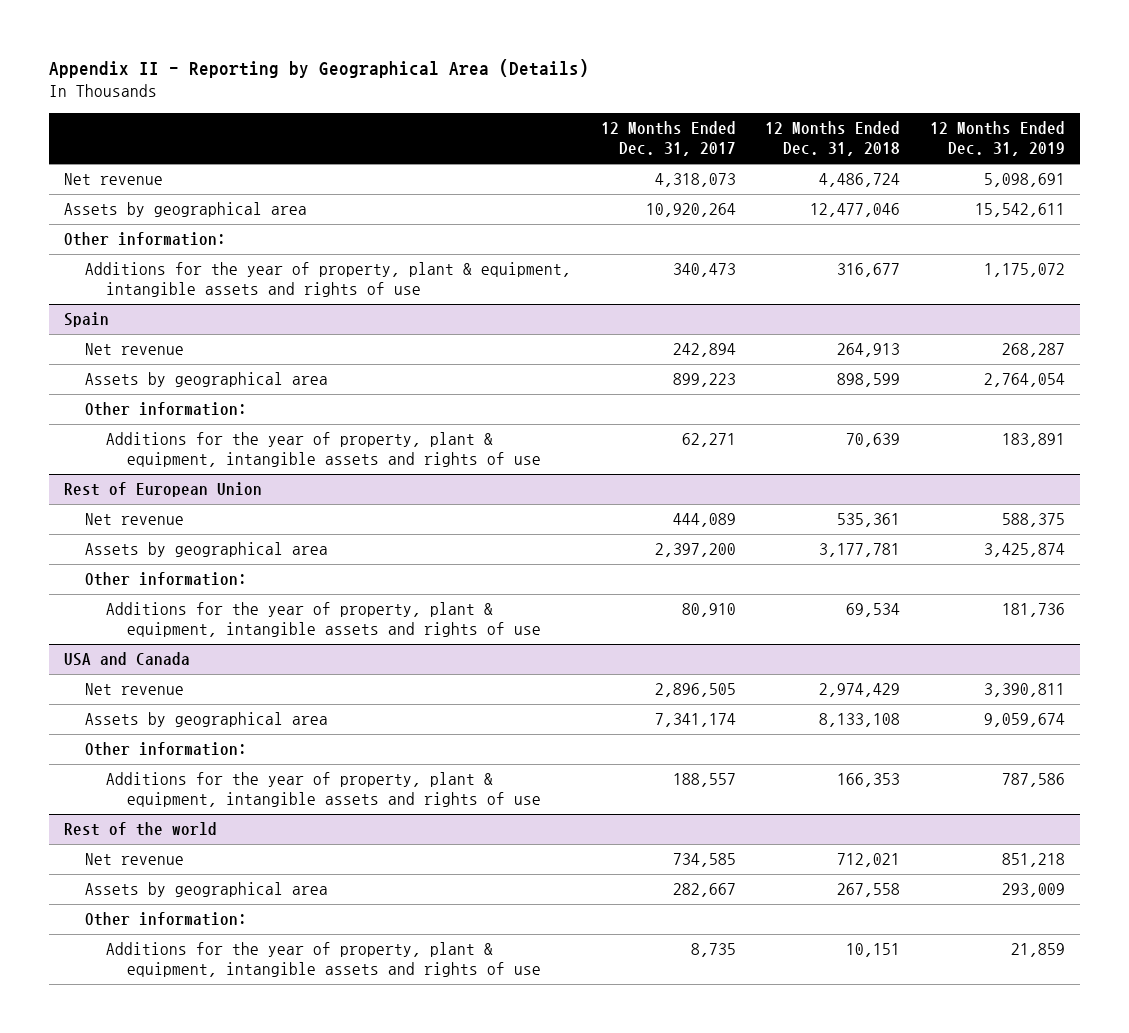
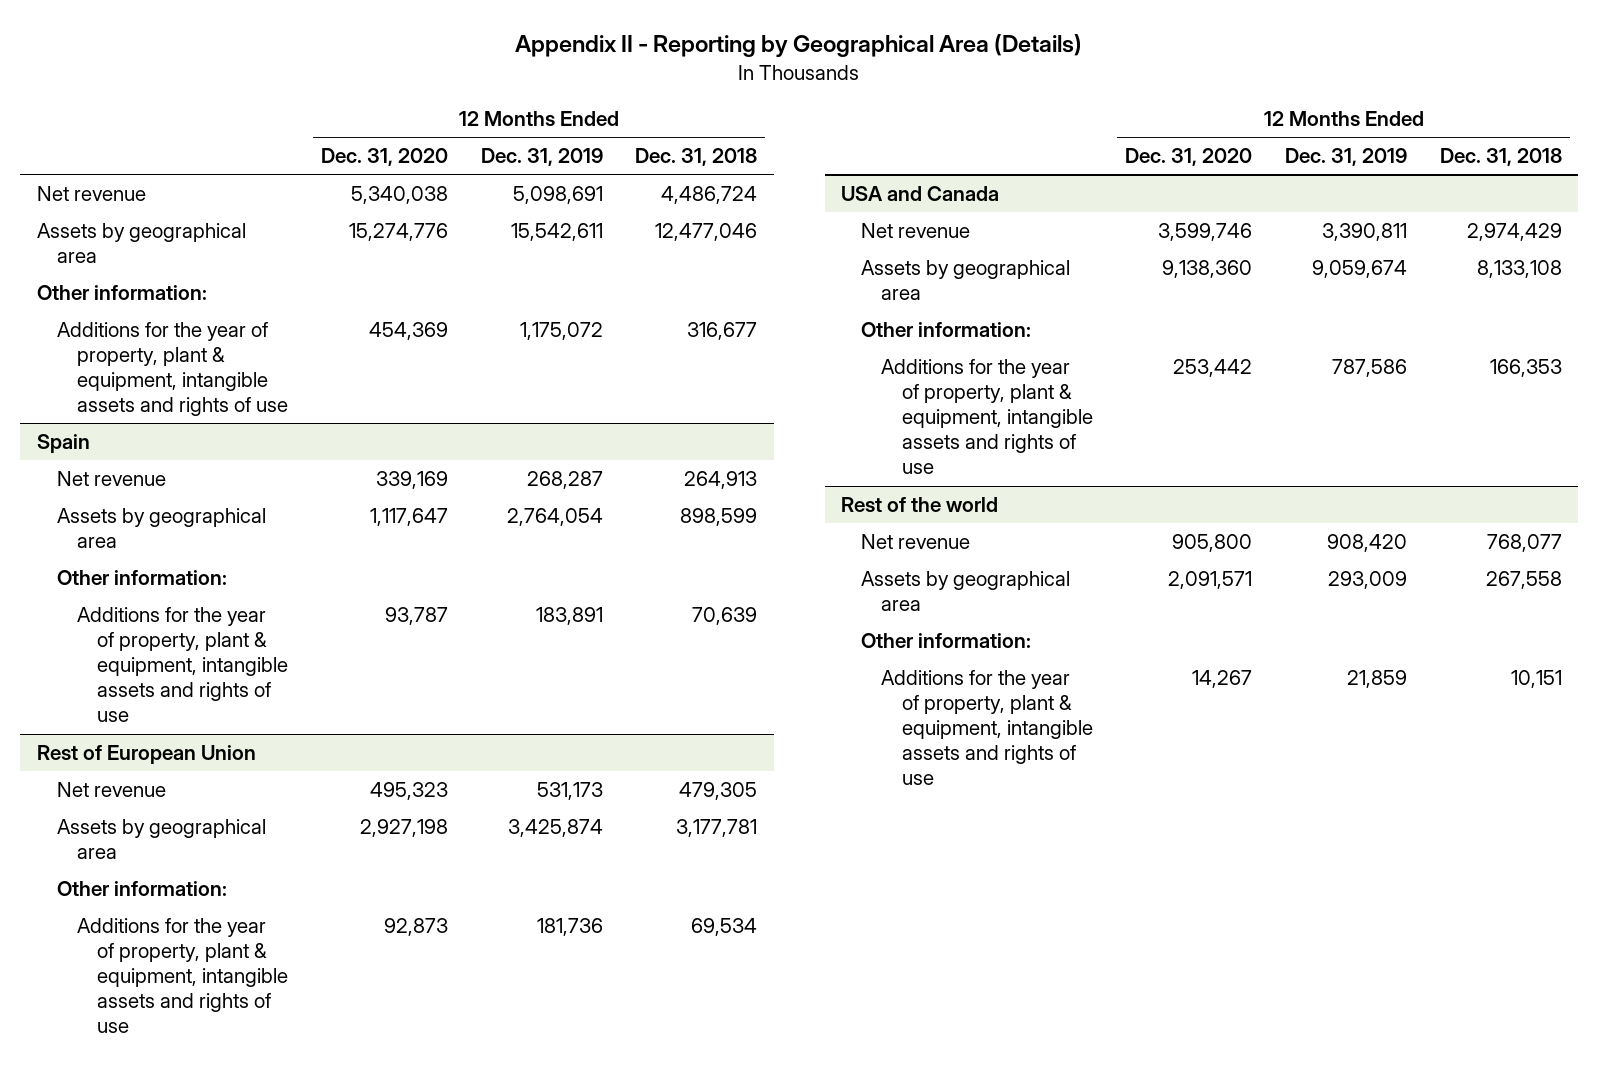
- | 12 Months Ended Dec. 31, 2017 | 12 Months Ended Dec. 31, 2018 | 12 Months Ended Dec. 31, 2019
+ | 12 Months Ended Dec. 31, 2020 | 12 Months Ended Dec. 31, 2019 | 12 Months Ended Dec. 31, 2018
@ Rest of European Union
- Net revenue | 444,089 | 535,361 | 588,375
+ Net revenue | 495,323 | 531,173 | 479,305
@ Rest of the world
- Net revenue | 734,585 | 712,021 | 851,218
+ Net revenue | 905,800 | 908,420 | 768,077

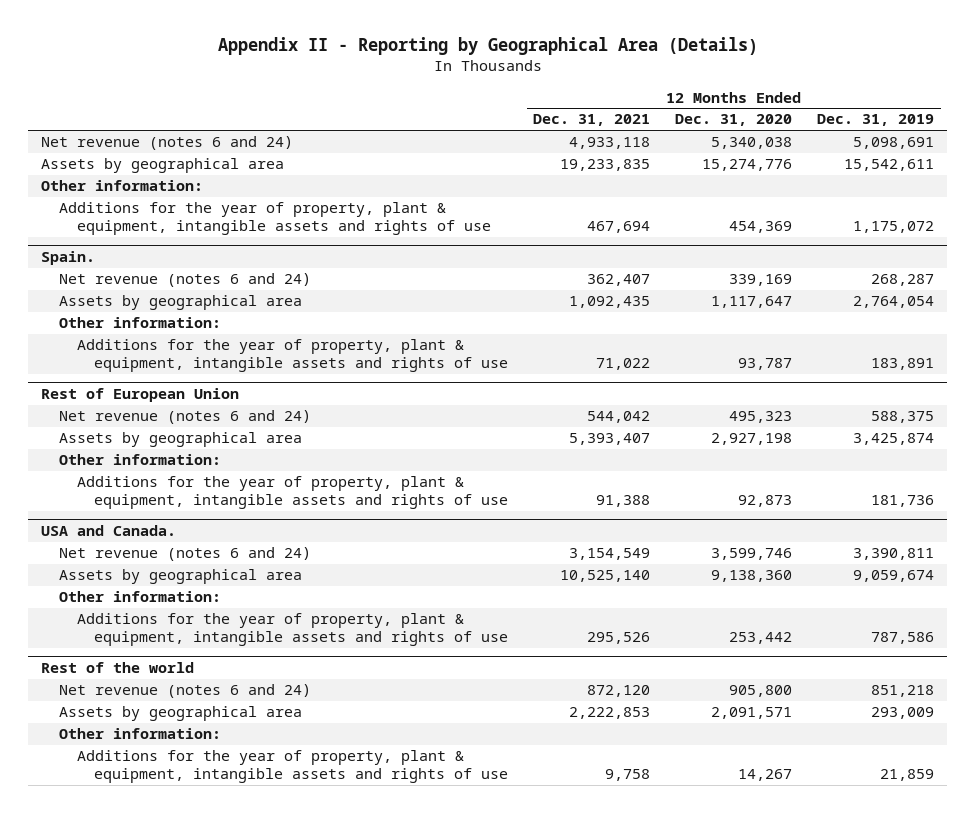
- | 12 Months Ended Dec. 31, 2020 | 12 Months Ended Dec. 31, 2019 | 12 Months Ended Dec. 31, 2018
+ | 12 Months Ended Dec. 31, 2021 | 12 Months Ended Dec. 31, 2020 | 12 Months Ended Dec. 31, 2019
- Net revenue | 5,340,038 | 5,098,691 | 4,486,724
+ Net revenue (notes 6 and 24) | 4,933,118 | 5,340,038 | 5,098,691
- Spain
- Net revenue | 339,169 | 268,287 | 264,913
+ Spain.
+ Net revenue (notes 6 and 24) | 362,407 | 339,169 | 268,287
@ Rest of European Union
- Net revenue | 495,323 | 531,173 | 479,305
+ Net revenue (notes 6 and 24) | 544,042 | 495,323 | 588,375
- USA and Canada
- Net revenue | 3,599,746 | 3,390,811 | 2,974,429
+ USA and Canada.
+ Net revenue (notes 6 and 24) | 3,154,549 | 3,599,746 | 3,390,811
@ Rest of the world
- Net revenue | 905,800 | 908,420 | 768,077
+ Net revenue (notes 6 and 24) | 872,120 | 905,800 | 851,218

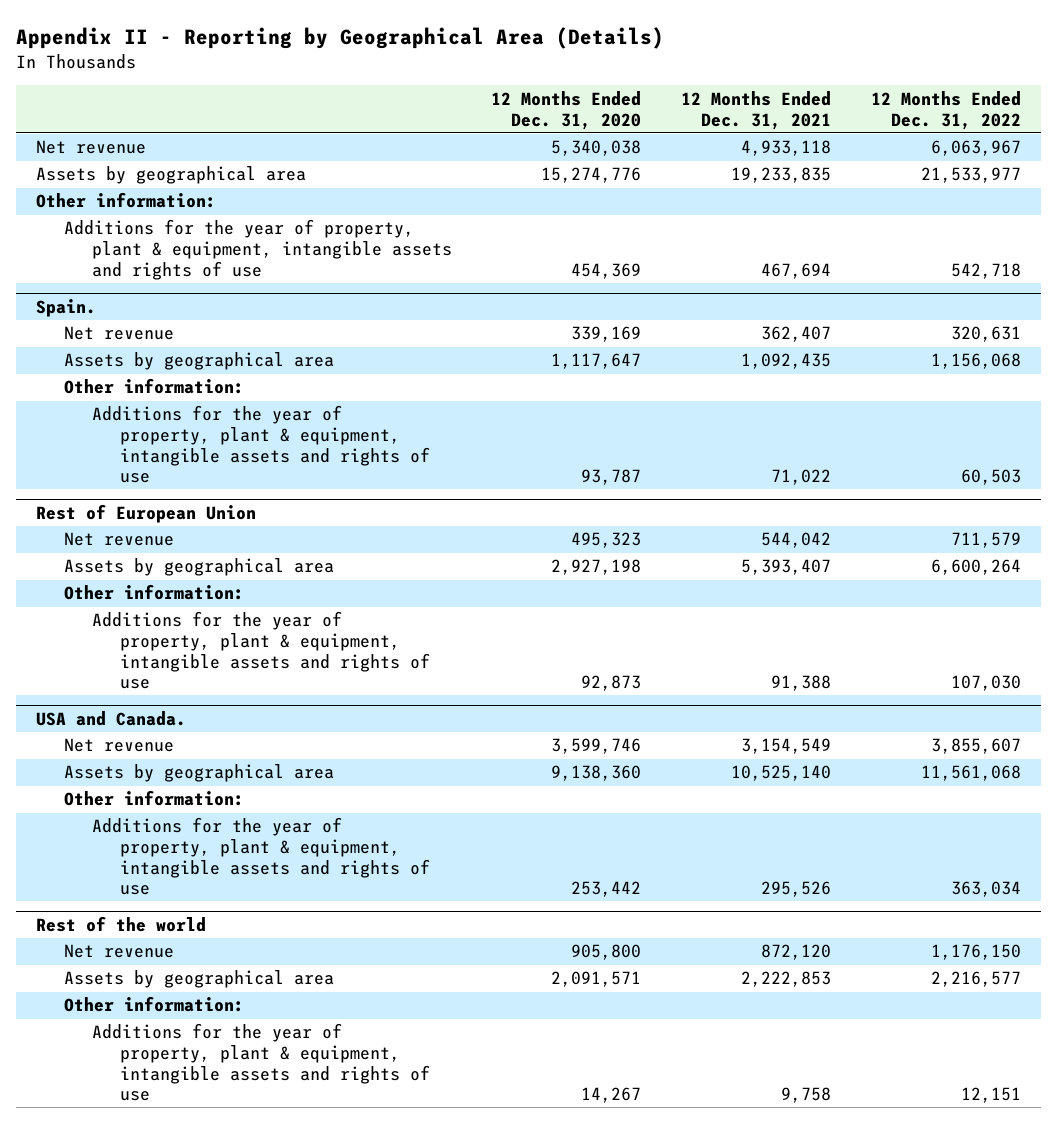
- | 12 Months Ended Dec. 31, 2021 | 12 Months Ended Dec. 31, 2020 | 12 Months Ended Dec. 31, 2019
+ | 12 Months Ended Dec. 31, 2020 | 12 Months Ended Dec. 31, 2021 | 12 Months Ended Dec. 31, 2022
- Net revenue (notes 6 and 24) | 4,933,118 | 5,340,038 | 5,098,691
+ Net revenue | 5,340,038 | 4,933,118 | 6,063,967
@ Spain.
- Net revenue (notes 6 and 24) | 362,407 | 339,169 | 268,287
+ Net revenue | 339,169 | 362,407 | 320,631
@ Rest of European Union
- Net revenue (notes 6 and 24) | 544,042 | 495,323 | 588,375
+ Net revenue | 495,323 | 544,042 | 711,579
@ USA and Canada.
- Net revenue (notes 6 and 24) | 3,154,549 | 3,599,746 | 3,390,811
+ Net revenue | 3,599,746 | 3,154,549 | 3,855,607
@ Rest of the world
- Net revenue (notes 6 and 24) | 872,120 | 905,800 | 851,218
+ Net revenue | 905,800 | 872,120 | 1,176,150

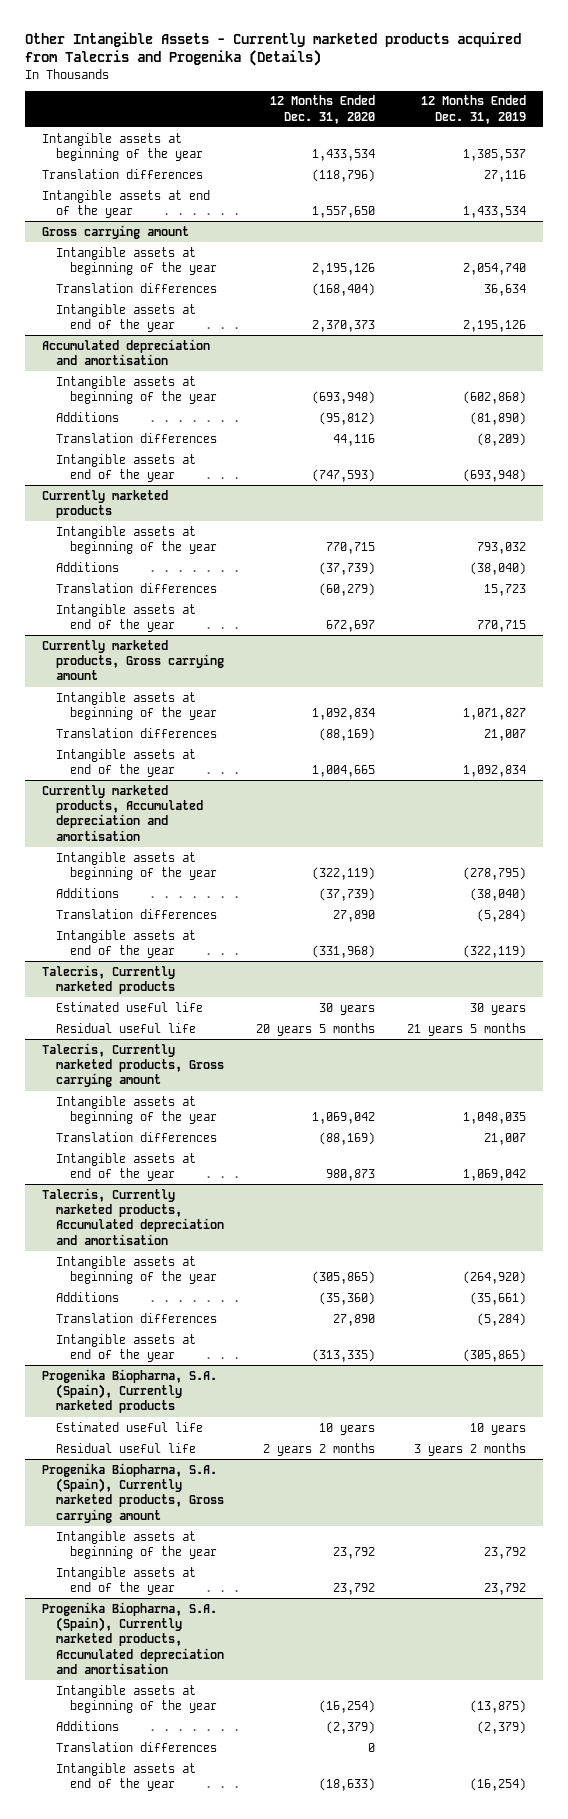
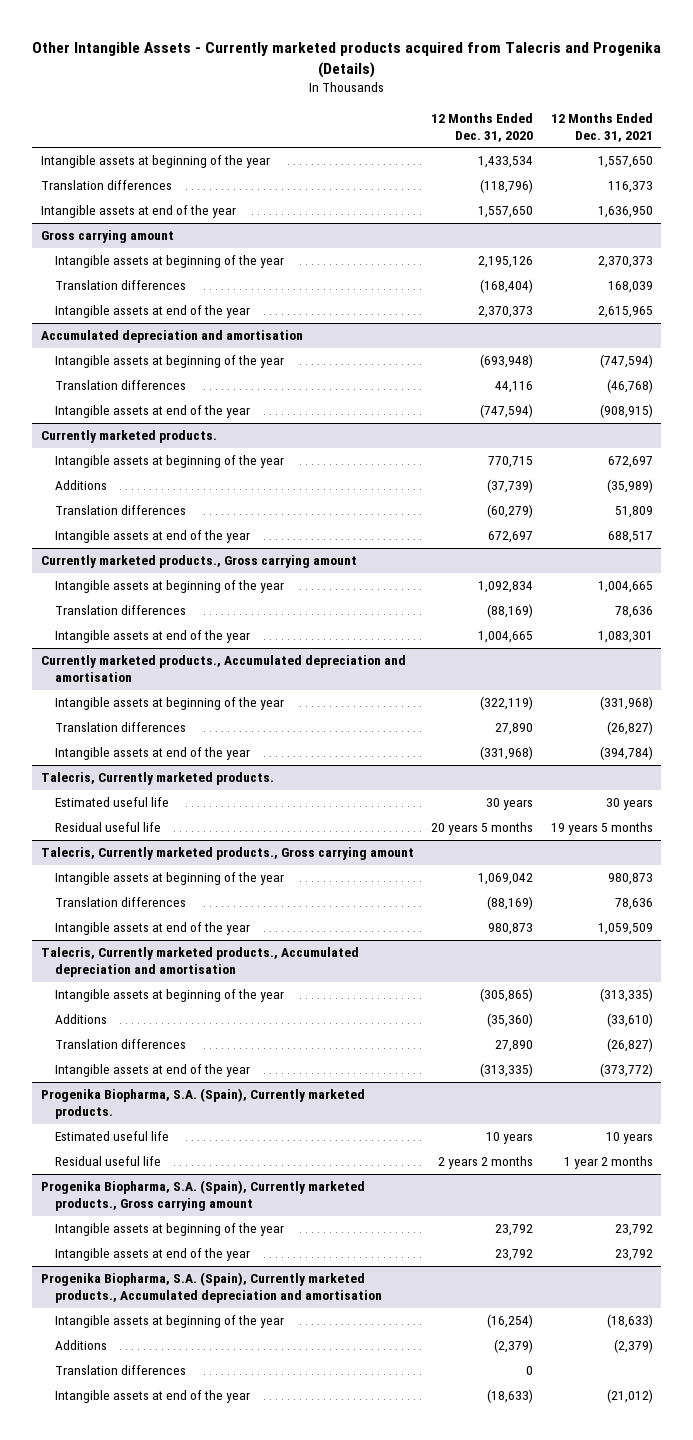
- | 12 Months Ended Dec. 31, 2020 | 12 Months Ended Dec. 31, 2019
+ | 12 Months Ended Dec. 31, 2020 | 12 Months Ended Dec. 31, 2021
@ Accumulated depreciation and amortisation
- Additions | (95,812) | (81,890)
- Intangible assets at end of the year | (747,593) | (693,948)
- Currently marketed products
@ Accumulated depreciation and amortisation
+ Intangible assets at end of the year | (747,594) | (908,915)
+ Currently marketed products.
- Currently marketed products, Gross carrying amount
+ Currently marketed products., Gross carrying amount
- Currently marketed products, Accumulated depreciation and amortisation
+ Currently marketed products., Accumulated depreciation and amortisation
- Additions | (37,739) | (38,040)
- Talecris, Currently marketed products
+ Talecris, Currently marketed products.
- Talecris, Currently marketed products, Gross carrying amount
+ Talecris, Currently marketed products., Gross carrying amount
- Talecris, Currently marketed products, Accumulated depreciation and amortisation
+ Talecris, Currently marketed products., Accumulated depreciation and amortisation
- Progenika Biopharma, S.A. (Spain), Currently marketed products
+ Progenika Biopharma, S.A. (Spain), Currently marketed products.
- Progenika Biopharma, S.A. (Spain), Currently marketed products, Gross carrying amount
+ Progenika Biopharma, S.A. (Spain), Currently marketed products., Gross carrying amount
- Progenika Biopharma, S.A. (Spain), Currently marketed products, Accumulated depreciation and amortisation
+ Progenika Biopharma, S.A. (Spain), Currently marketed products., Accumulated depreciation and amortisation

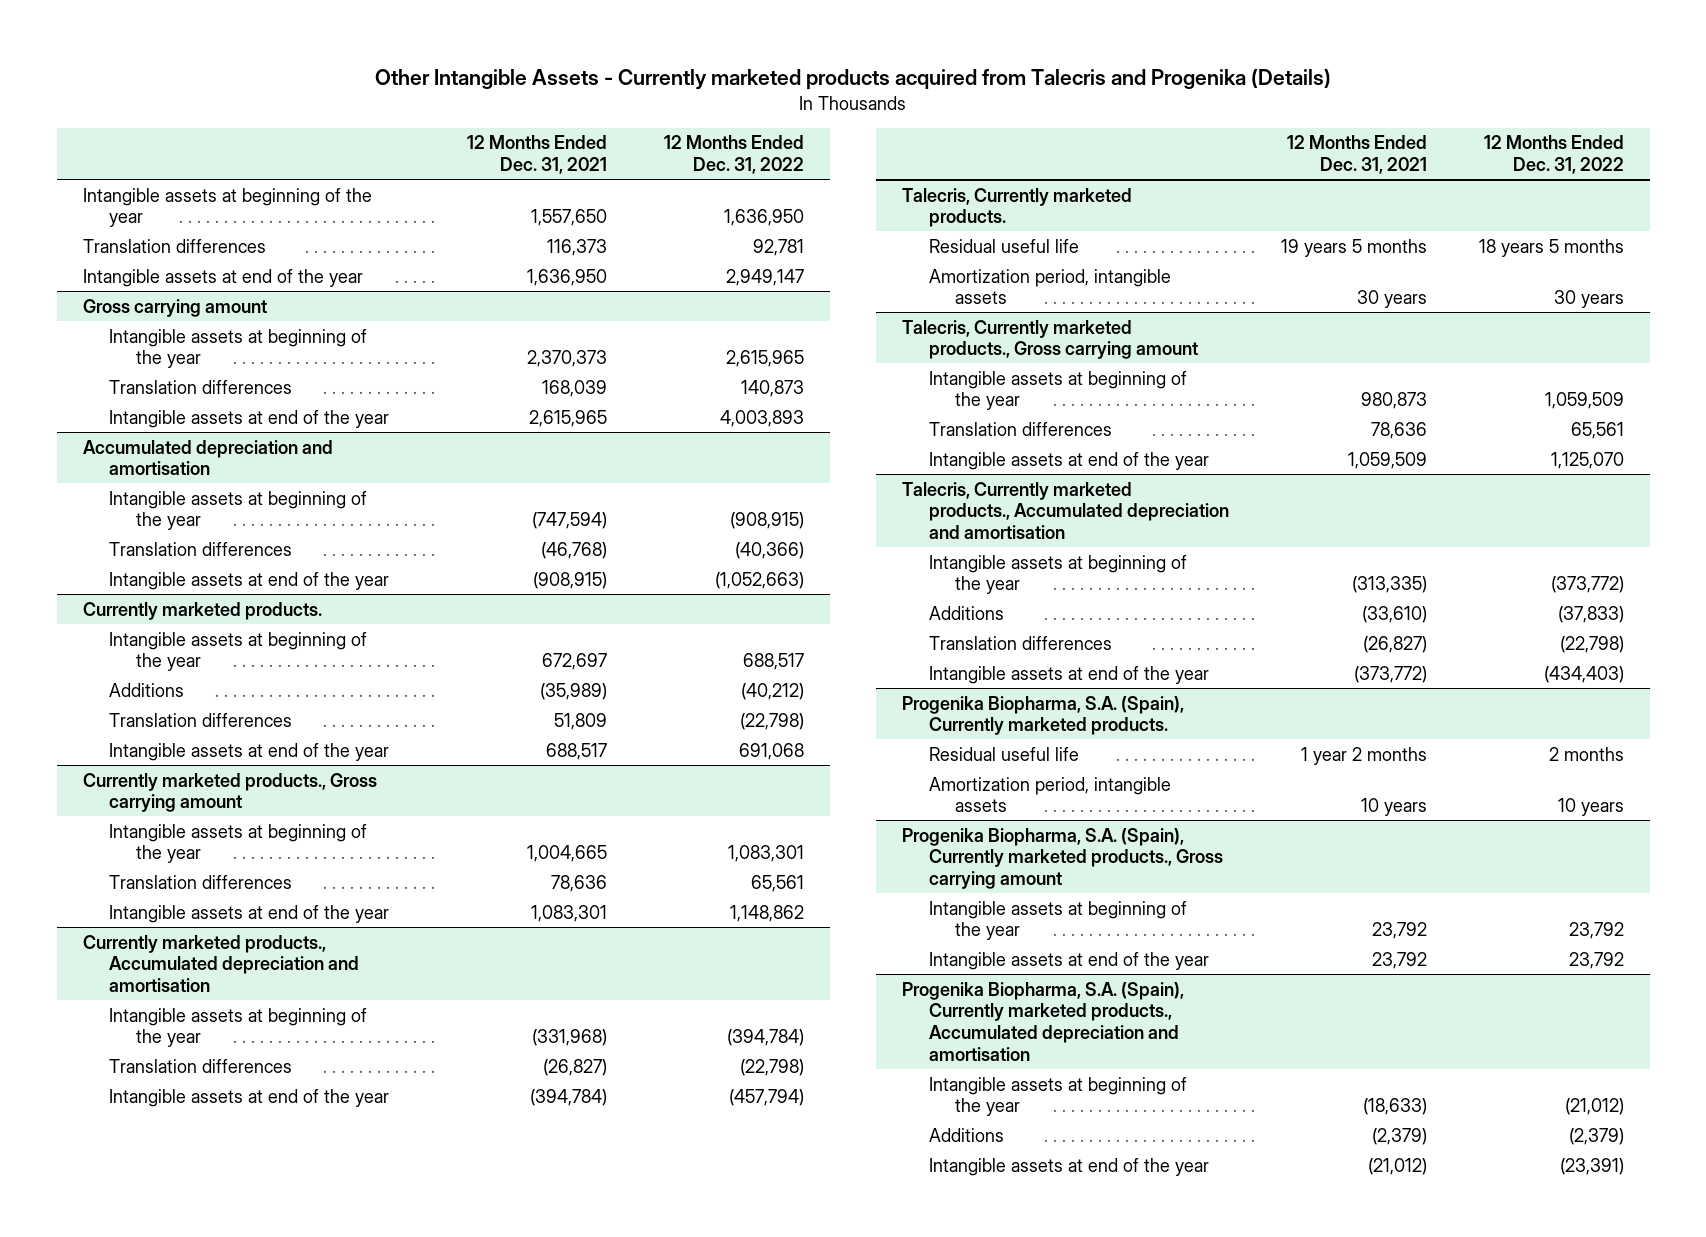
- | 12 Months Ended Dec. 31, 2020 | 12 Months Ended Dec. 31, 2021
+ | 12 Months Ended Dec. 31, 2021 | 12 Months Ended Dec. 31, 2022
@ Talecris, Currently marketed products.
- Estimated useful life | 30 years | 30 years
+ Amortization period, intangible assets | 30 years | 30 years
@ Progenika Biopharma, S.A. (Spain), Currently marketed products.
- Estimated useful life | 10 years | 10 years
+ Amortization period, intangible assets | 10 years | 10 years
@ Progenika Biopharma, S.A. (Spain), Currently marketed products., Accumulated depreciation and amortisation
- Translation differences | 0 |

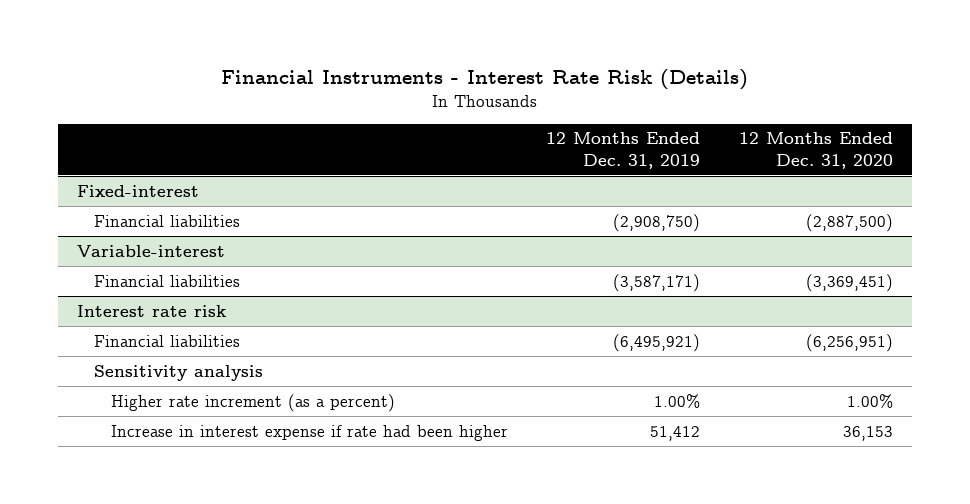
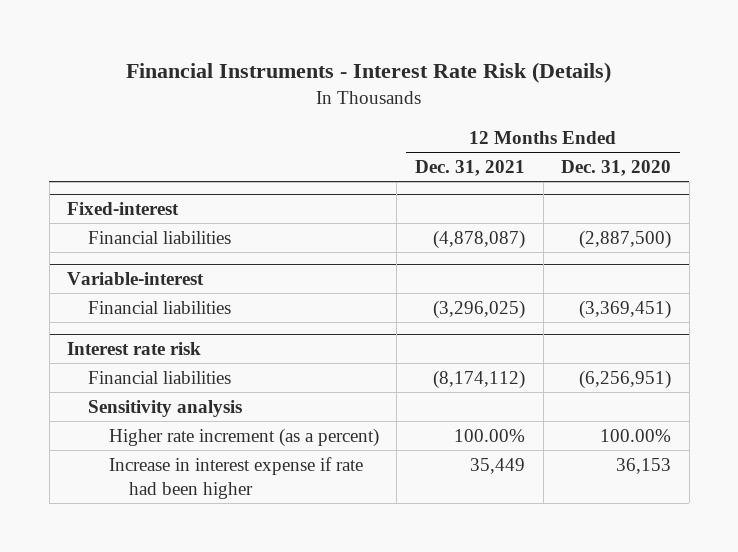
- | 12 Months Ended Dec. 31, 2019 | 12 Months Ended Dec. 31, 2020
+ | 12 Months Ended Dec. 31, 2021 | 12 Months Ended Dec. 31, 2020
@ Interest rate risk
- Higher rate increment (as a percent) | 1.00% | 1.00%
+ Higher rate increment (as a percent) | 100.00% | 100.00%

